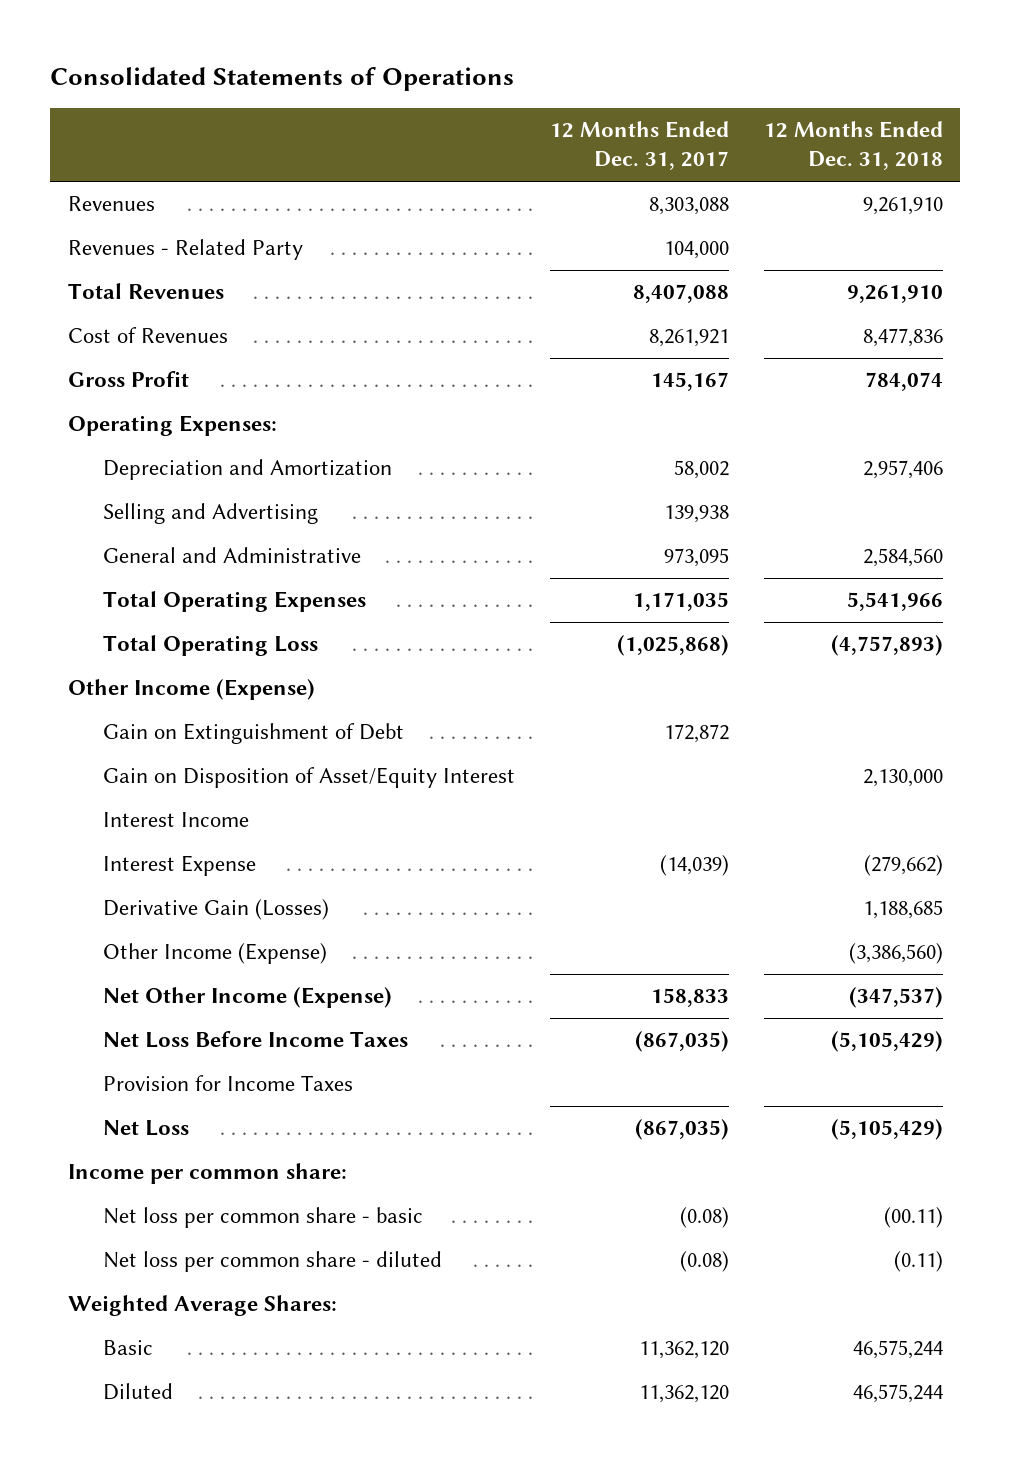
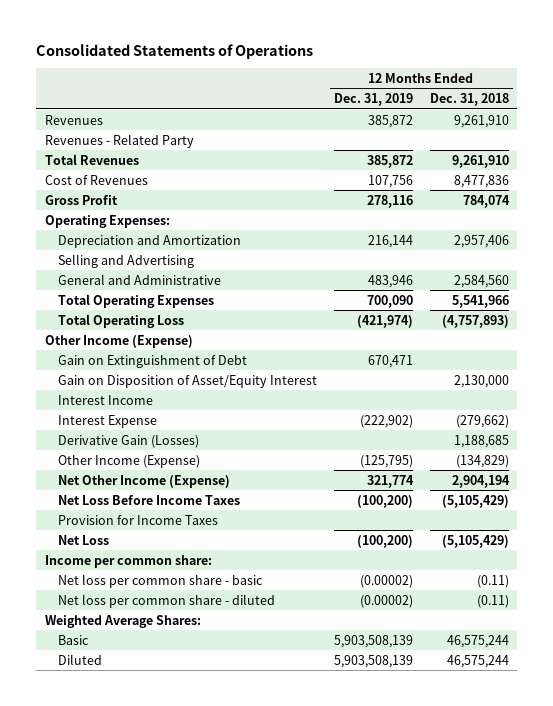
- | 12 Months Ended Dec. 31, 2017 | 12 Months Ended Dec. 31, 2018
+ | 12 Months Ended Dec. 31, 2019 | 12 Months Ended Dec. 31, 2018
- Other Income (Expense) | | (3,386,560)
- Net Other Income (Expense) | 158,833 | (347,537)
+ Other Income (Expense) | (125,795) | (134,829)
+ Net Other Income (Expense) | 321,774 | 2,904,194
- Net loss per common share - basic | (0.08) | (00.11)
+ Net loss per common share - basic | (0.00002) | (0.11)

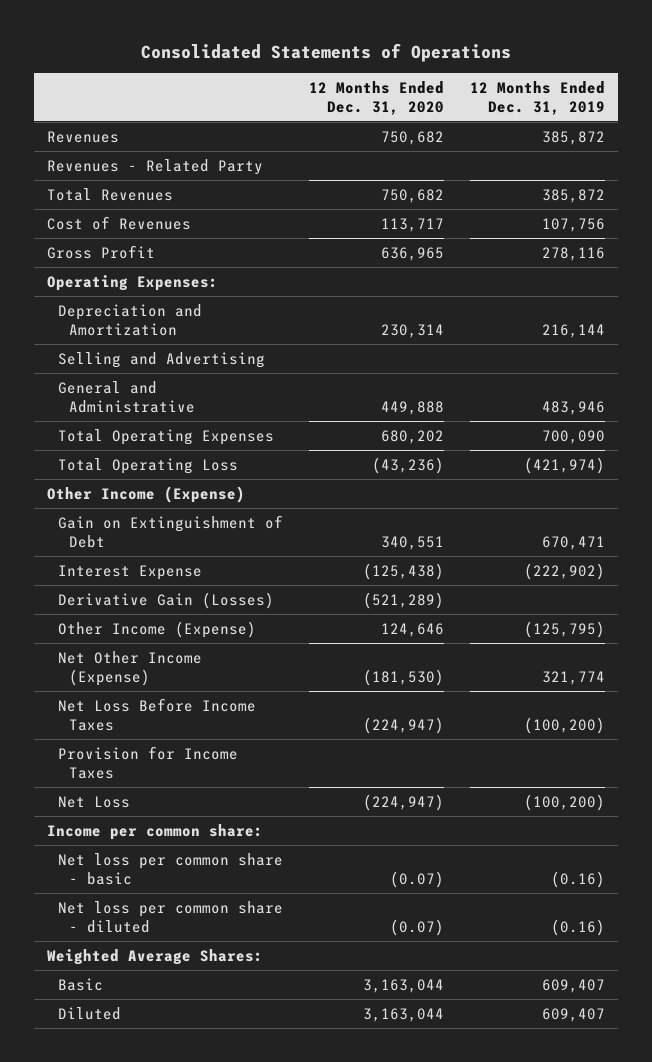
- | 12 Months Ended Dec. 31, 2019 | 12 Months Ended Dec. 31, 2018
+ | 12 Months Ended Dec. 31, 2020 | 12 Months Ended Dec. 31, 2019
- Gain on Disposition of Asset/Equity Interest | | 2,130,000
- Interest Income
- Net loss per common share - basic | (0.00002) | (0.11)
- Net loss per common share - diluted | (0.00002) | (0.11)
+ Net loss per common share - basic | (0.07) | (0.16)
+ Net loss per common share - diluted | (0.07) | (0.16)
- Basic | 5,903,508,139 | 46,575,244
- Diluted | 5,903,508,139 | 46,575,244
+ Basic | 3,163,044 | 609,407
+ Diluted | 3,163,044 | 609,407

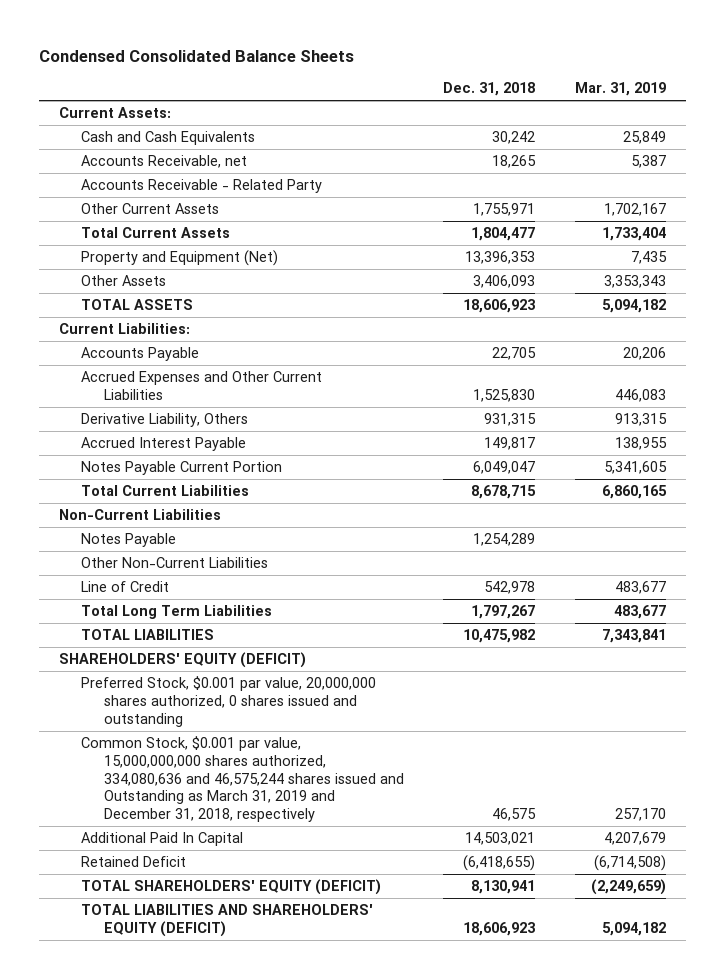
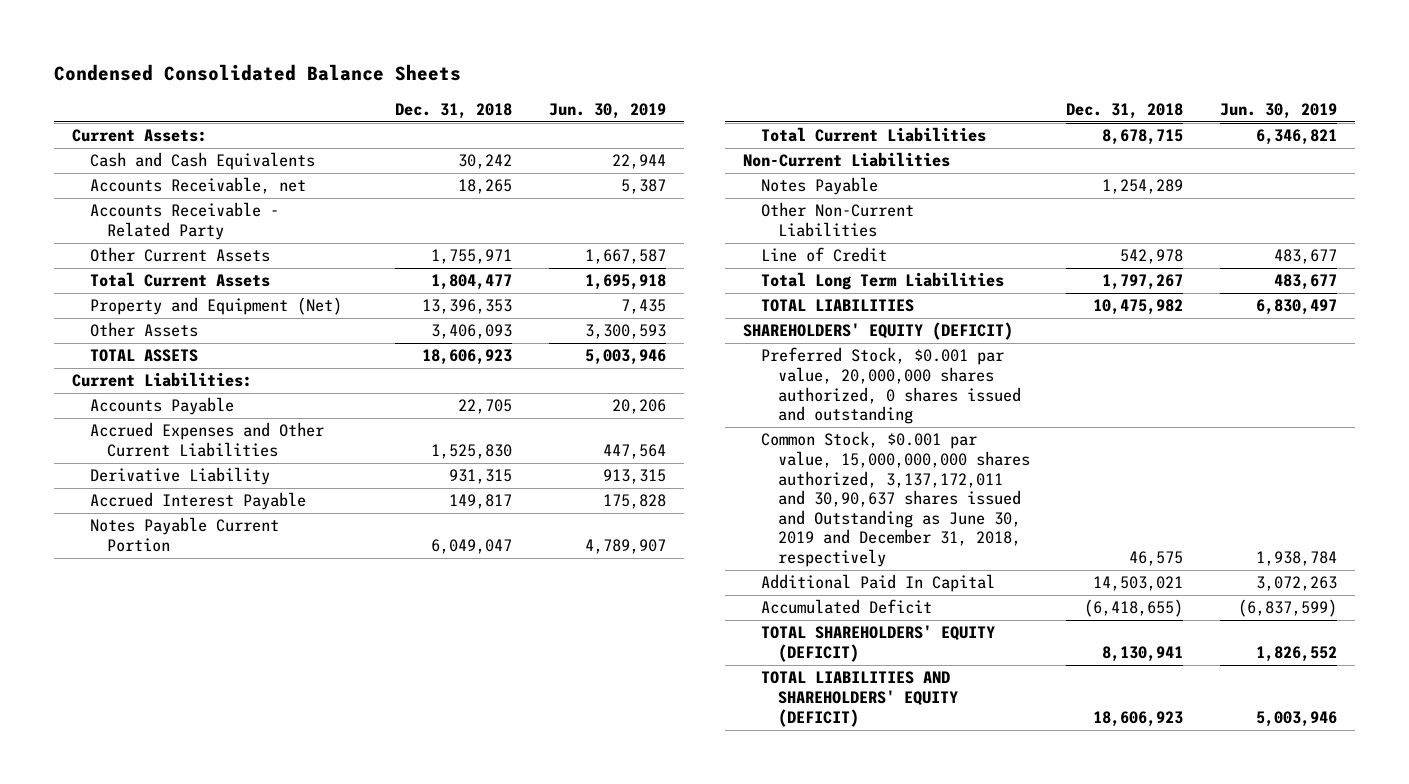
- | Dec. 31, 2018 | Mar. 31, 2019
+ | Dec. 31, 2018 | Jun. 30, 2019
- Derivative Liability, Others | 931,315 | 913,315
+ Derivative Liability | 931,315 | 913,315
- Common Stock, $0.001 par value, 15,000,000,000 shares authorized, 334,080,636 and 46,575,244 shares issued and Outstanding as March 31, 2019 and December 31, 2018, respectively | 46,575 | 257,170
+ Common Stock, $0.001 par value, 15,000,000,000 shares authorized, 3,137,172,011 and 30,90,637 shares issued and Outstanding as June 30, 2019 and December 31, 2018, respectively | 46,575 | 1,938,784
- Retained Deficit | (6,418,655) | (6,714,508)
+ Accumulated Deficit | (6,418,655) | (6,837,599)

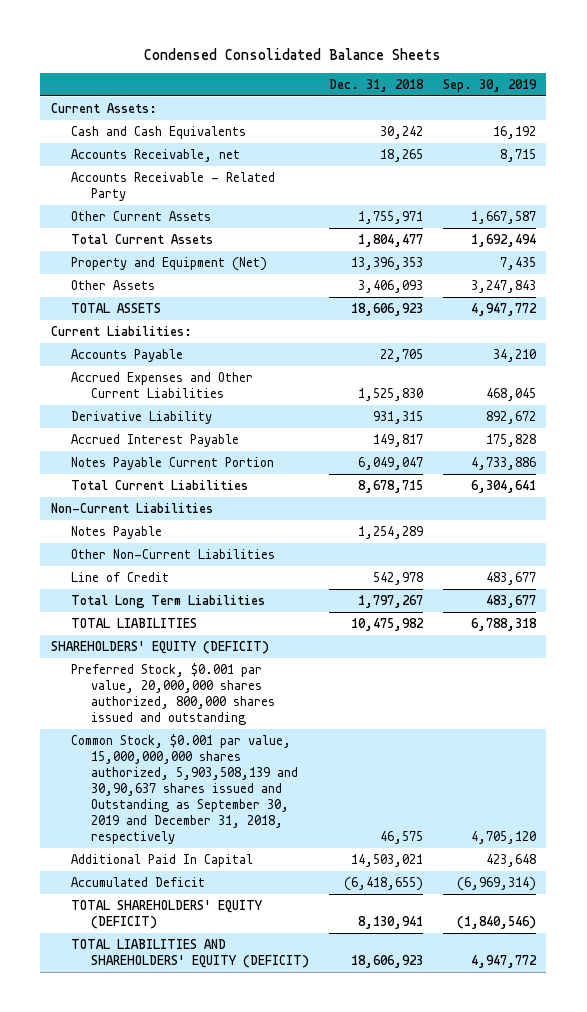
- | Dec. 31, 2018 | Jun. 30, 2019
+ | Dec. 31, 2018 | Sep. 30, 2019
- Preferred Stock, $0.001 par value, 20,000,000 shares authorized, 0 shares issued and outstanding
- Common Stock, $0.001 par value, 15,000,000,000 shares authorized, 3,137,172,011 and 30,90,637 shares issued and Outstanding as June 30, 2019 and December 31, 2018, respectively | 46,575 | 1,938,784
+ Preferred Stock, $0.001 par value, 20,000,000 shares authorized, 800,000 shares issued and outstanding
+ Common Stock, $0.001 par value, 15,000,000,000 shares authorized, 5,903,508,139 and 30,90,637 shares issued and Outstanding as September 30, 2019 and December 31, 2018, respectively | 46,575 | 4,705,120

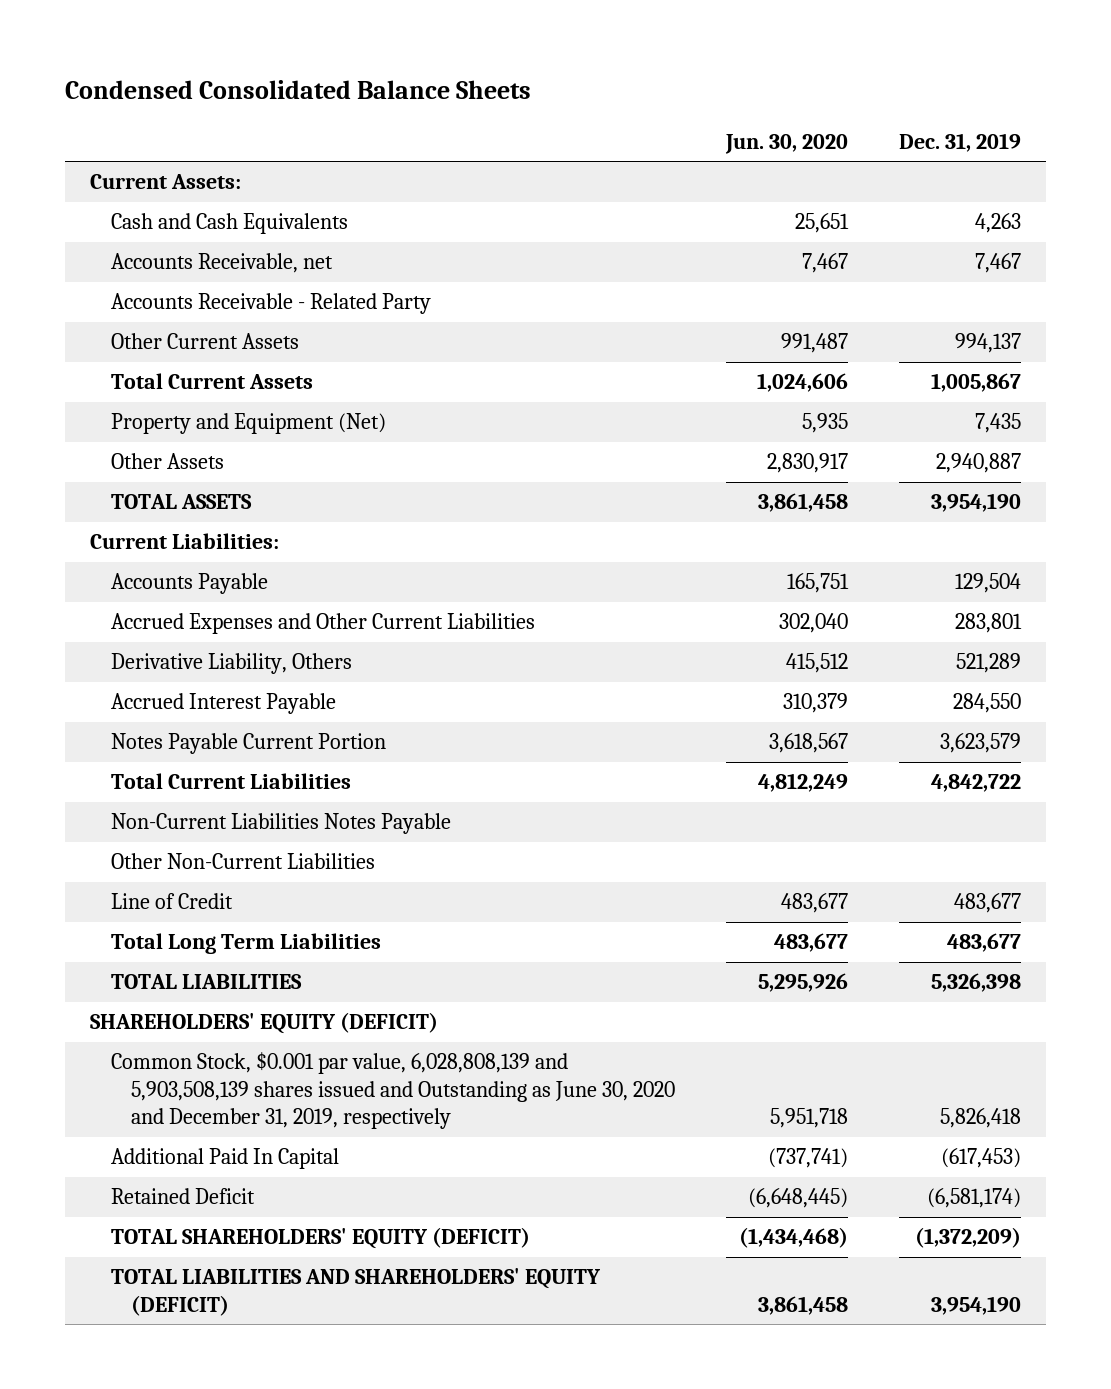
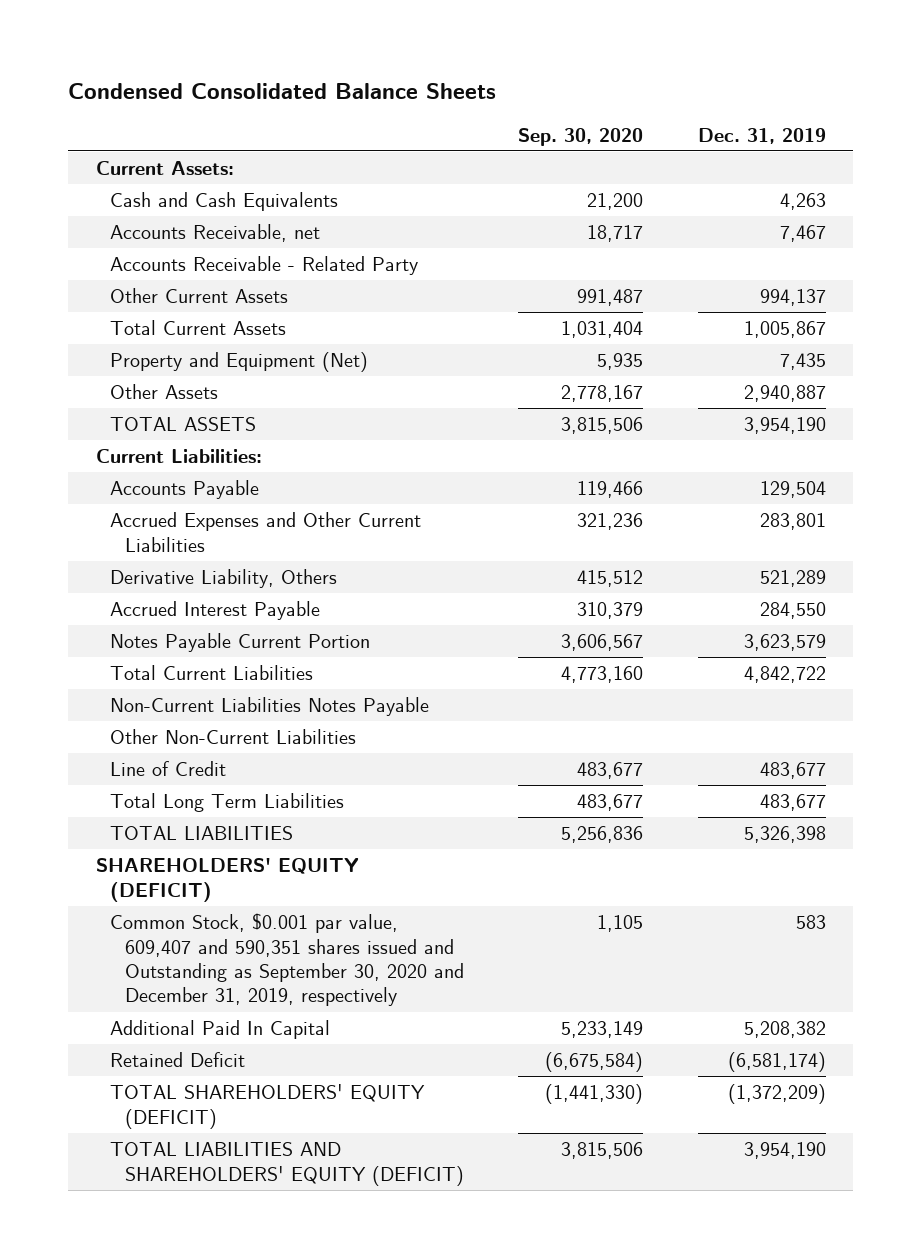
- | Jun. 30, 2020 | Dec. 31, 2019
+ | Sep. 30, 2020 | Dec. 31, 2019
- Common Stock, $0.001 par value, 6,028,808,139 and 5,903,508,139 shares issued and Outstanding as June 30, 2020 and December 31, 2019, respectively | 5,951,718 | 5,826,418
- Additional Paid In Capital | (737,741) | (617,453)
+ Common Stock, $0.001 par value, 609,407 and 590,351 shares issued and Outstanding as September 30, 2020 and December 31, 2019, respectively | 1,105 | 583
+ Additional Paid In Capital | 5,233,149 | 5,208,382

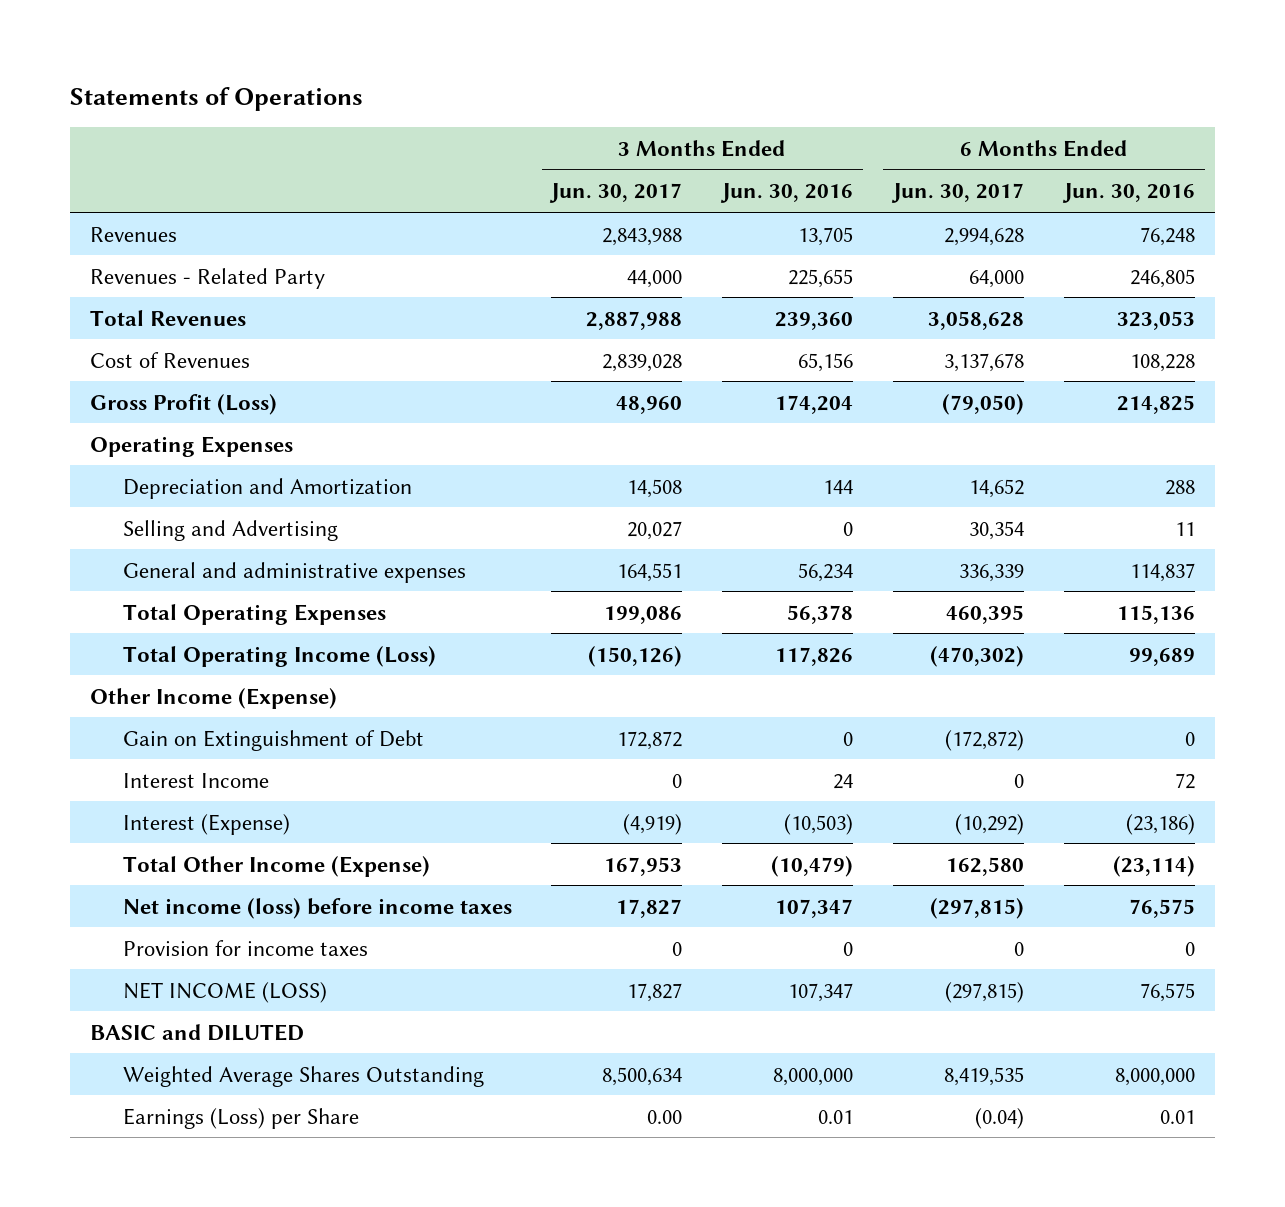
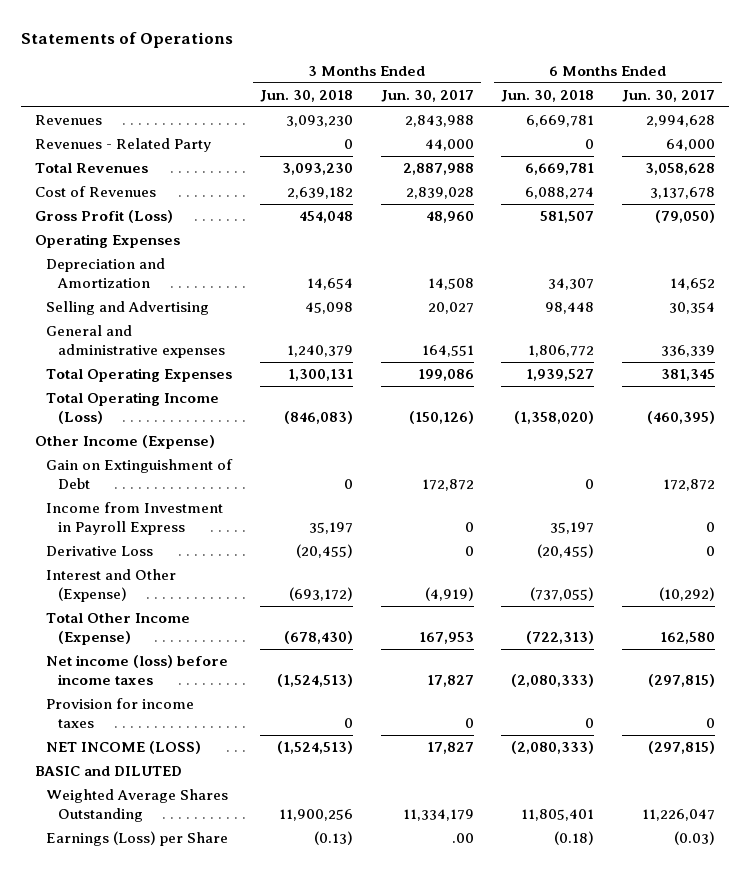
- | 3 Months Ended Jun. 30, 2017 | 3 Months Ended Jun. 30, 2016 | 6 Months Ended Jun. 30, 2017 | 6 Months Ended Jun. 30, 2016
+ | 3 Months Ended Jun. 30, 2018 | 3 Months Ended Jun. 30, 2017 | 6 Months Ended Jun. 30, 2018 | 6 Months Ended Jun. 30, 2017
- Total Operating Expenses | 199,086 | 56,378 | 460,395 | 115,136
- Total Operating Income (Loss) | (150,126) | 117,826 | (470,302) | 99,689
+ Total Operating Expenses | 1,300,131 | 199,086 | 1,939,527 | 381,345
+ Total Operating Income (Loss) | (846,083) | (150,126) | (1,358,020) | (460,395)
- Gain on Extinguishment of Debt | 172,872 | 0 | (172,872) | 0
- Interest Income | 0 | 24 | 0 | 72
- Interest (Expense) | (4,919) | (10,503) | (10,292) | (23,186)
+ Gain on Extinguishment of Debt | 0 | 172,872 | 0 | 172,872
+ Income from Investment in Payroll Express | 35,197 | 0 | 35,197 | 0
+ Derivative Loss | (20,455) | 0 | (20,455) | 0
+ Interest and Other (Expense) | (693,172) | (4,919) | (737,055) | (10,292)
- Weighted Average Shares Outstanding | 8,500,634 | 8,000,000 | 8,419,535 | 8,000,000
- Earnings (Loss) per Share | 0.00 | 0.01 | (0.04) | 0.01
+ Weighted Average Shares Outstanding | 11,900,256 | 11,334,179 | 11,805,401 | 11,226,047
+ Earnings (Loss) per Share | (0.13) | .00 | (0.18) | (0.03)

